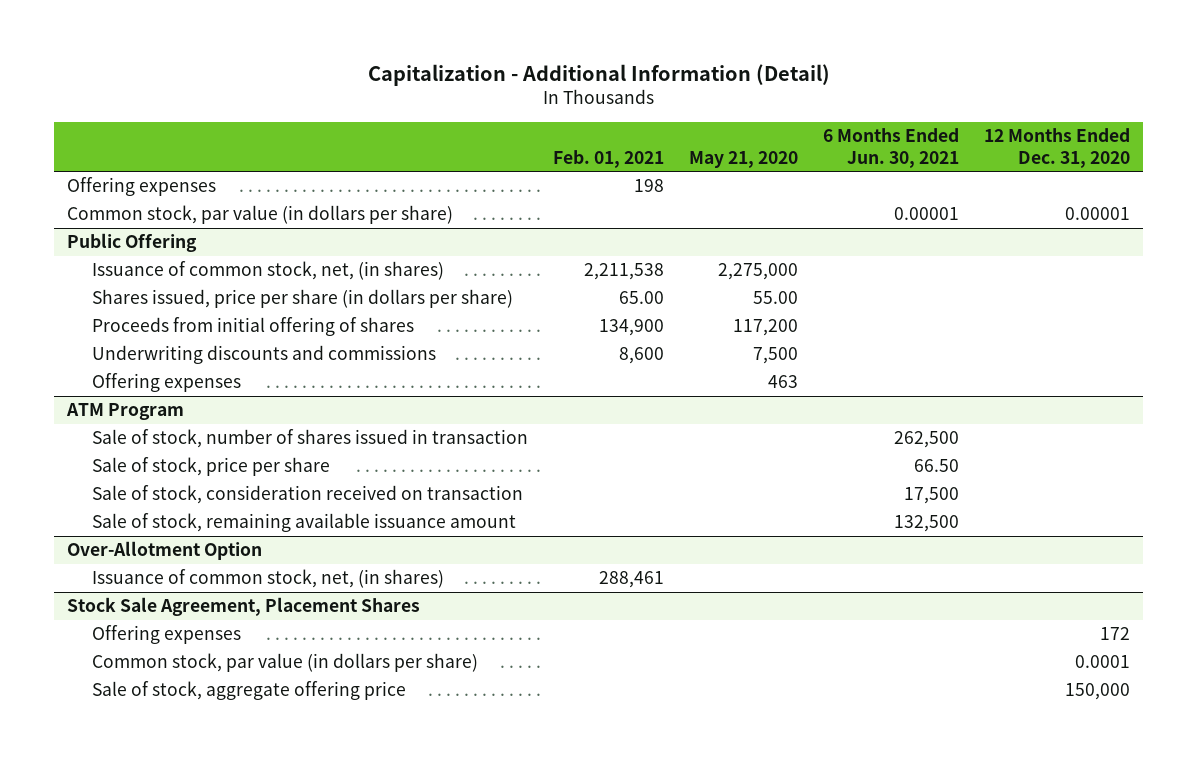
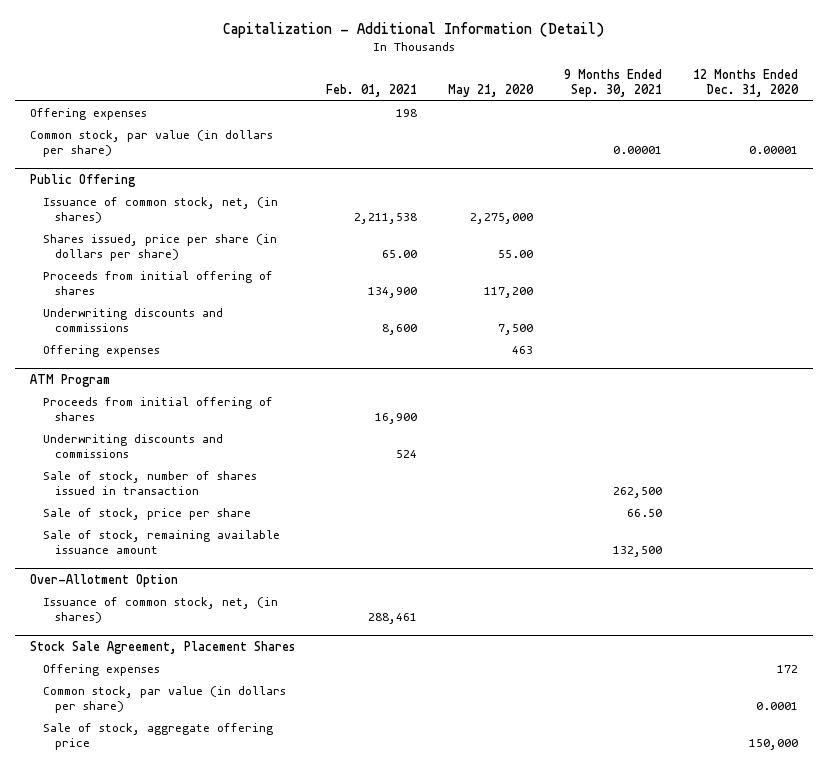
- | Feb. 01, 2021 | May 21, 2020 | 6 Months Ended Jun. 30, 2021 | 12 Months Ended Dec. 31, 2020
+ | Feb. 01, 2021 | May 21, 2020 | 9 Months Ended Sep. 30, 2021 | 12 Months Ended Dec. 31, 2020
@ ATM Program
+ Proceeds from initial offering of shares | 16,900 | | |
+ Underwriting discounts and commissions | 524 | | |
- Sale of stock, consideration received on transaction | | | 17,500 |

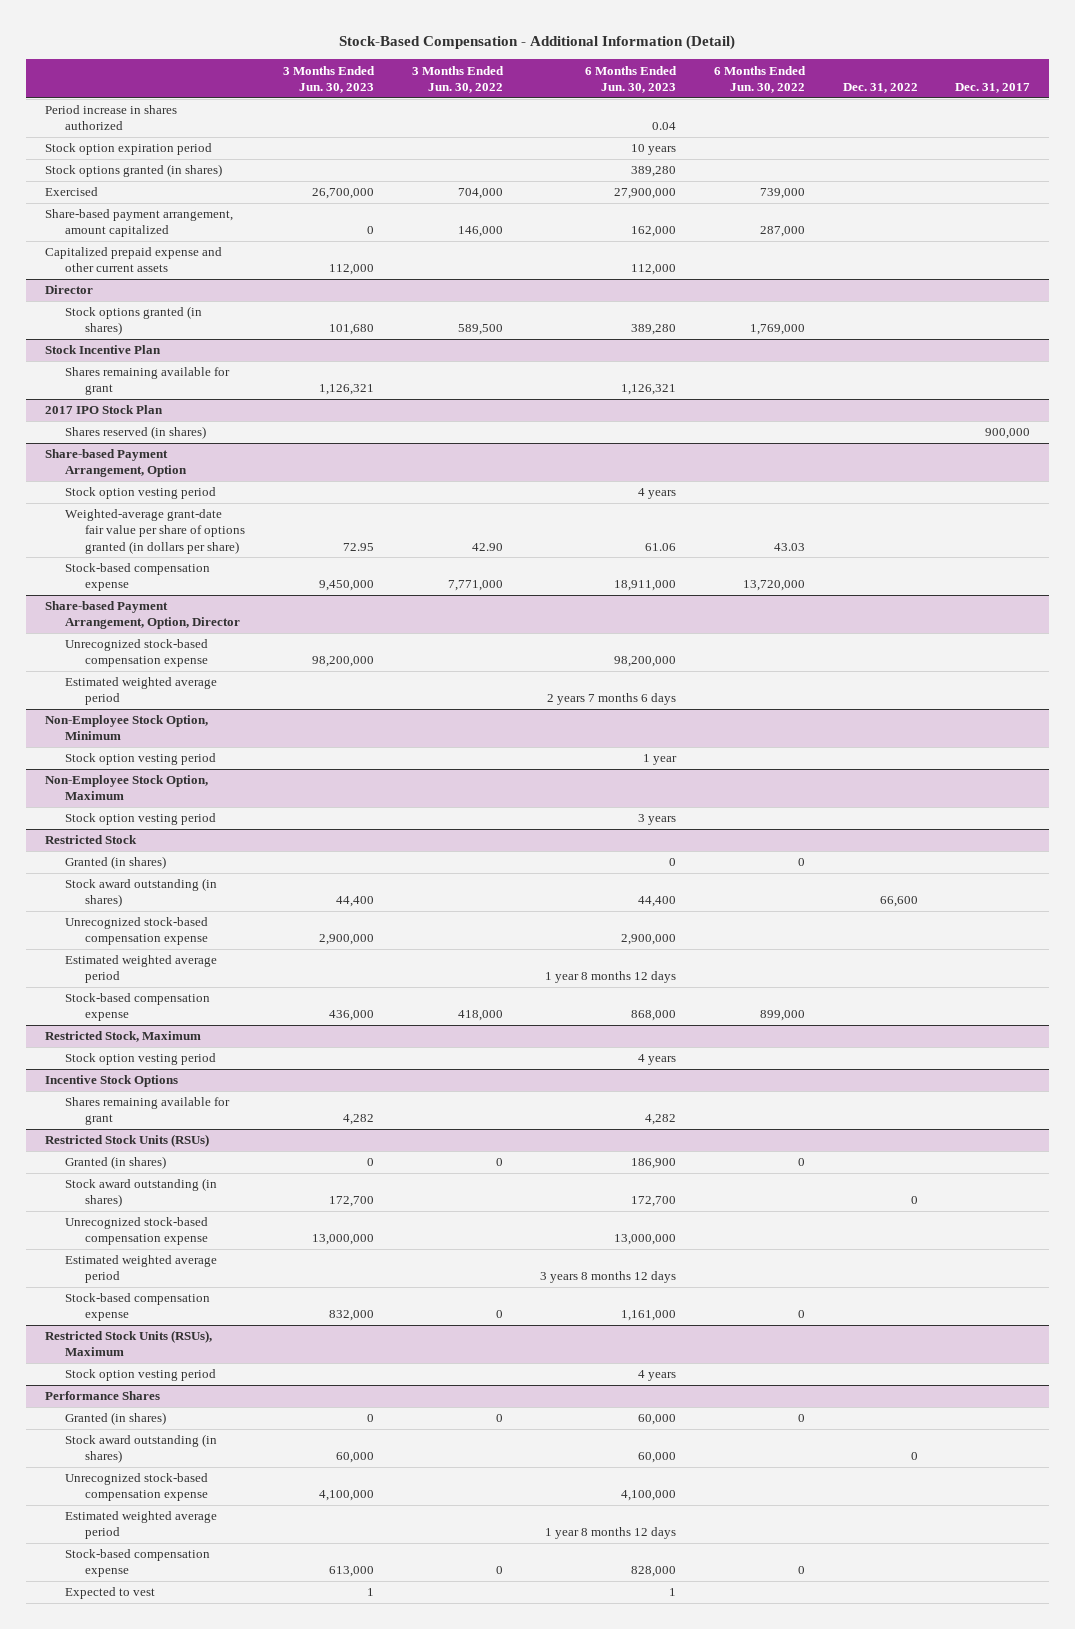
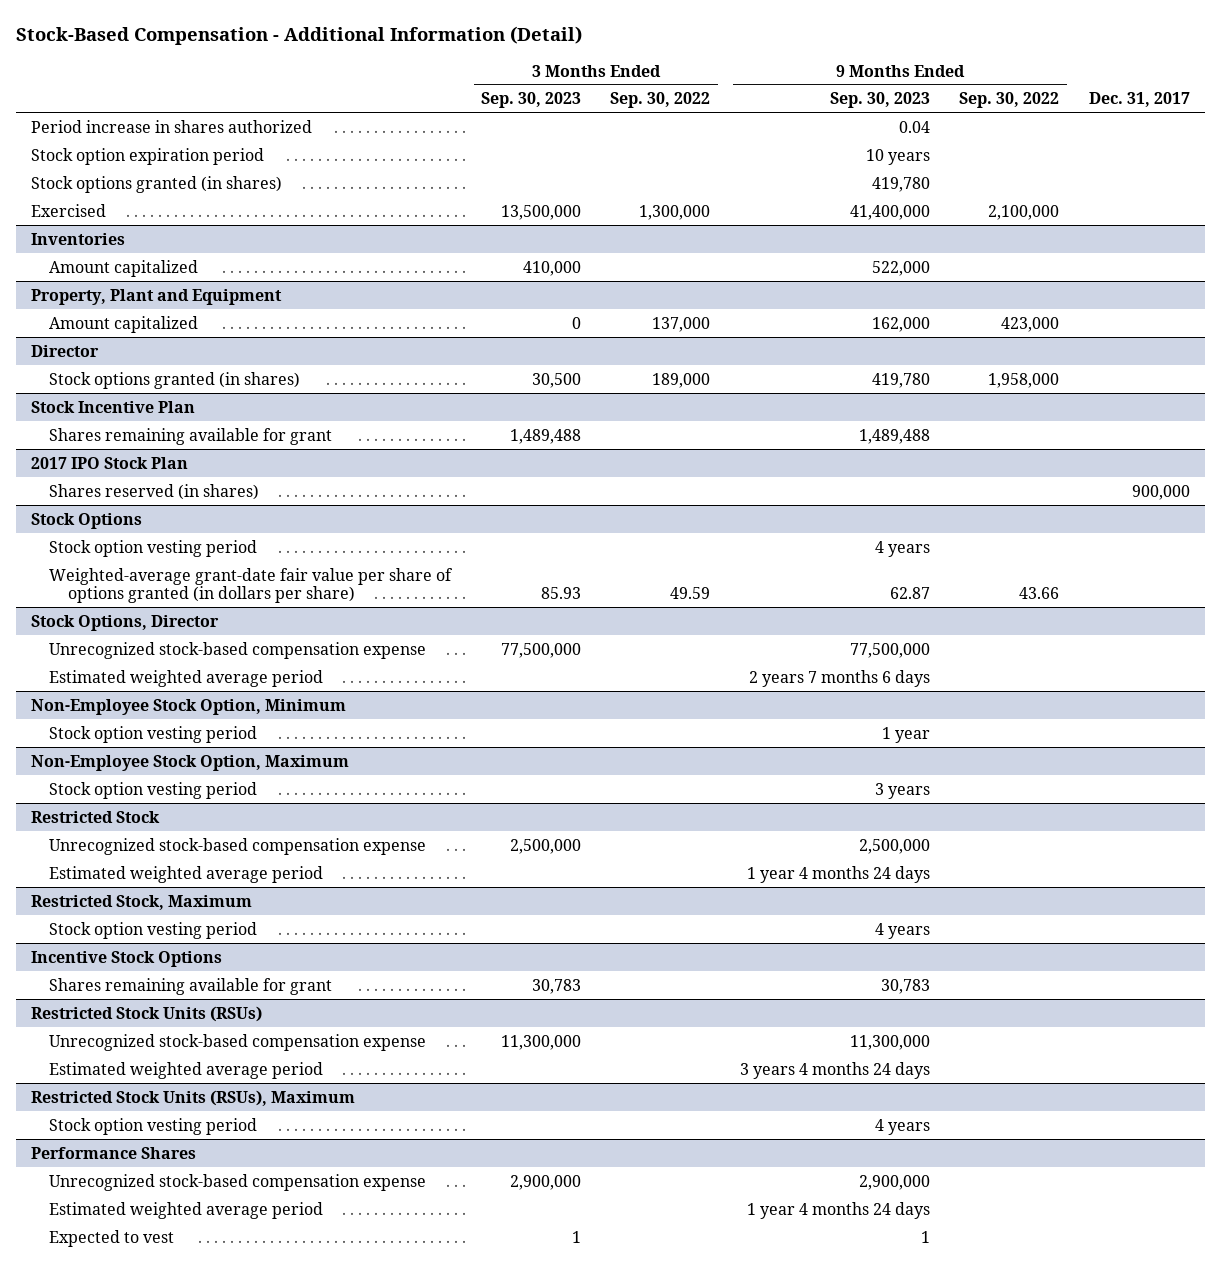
- | 3 Months Ended Jun. 30, 2023 | 3 Months Ended Jun. 30, 2022 | 6 Months Ended Jun. 30, 2023 | 6 Months Ended Jun. 30, 2022 | Dec. 31, 2022 | Dec. 31, 2017
+ | 3 Months Ended Sep. 30, 2023 | 3 Months Ended Sep. 30, 2022 | 9 Months Ended Sep. 30, 2023 | 9 Months Ended Sep. 30, 2022 | Dec. 31, 2017
- Share-based payment arrangement, amount capitalized | 0 | 146,000 | 162,000 | 287,000 | |
- Capitalized prepaid expense and other current assets | 112,000 | | 112,000 | | |
+ Inventories
+ Amount capitalized | 410,000 | | 522,000 | |
+ Property, Plant and Equipment
+ Amount capitalized | 0 | 137,000 | 162,000 | 423,000 |
- Share-based Payment Arrangement, Option
+ Stock Options
- Stock-based compensation expense | 9,450,000 | 7,771,000 | 18,911,000 | 13,720,000 | |
- Share-based Payment Arrangement, Option, Director
- Unrecognized stock-based compensation expense | 98,200,000 | | 98,200,000 | | |
- Estimated weighted average period | | | 2 years 7 months 6 days | | |
+ Stock Options, Director
+ Unrecognized stock-based compensation expense | 77,500,000 | | 77,500,000 | |
+ Estimated weighted average period | | | 2 years 7 months 6 days | |
@ Restricted Stock
- Granted (in shares) | | | 0 | 0 | |
- Stock award outstanding (in shares) | 44,400 | | 44,400 | | 66,600 |
- Stock-based compensation expense | 436,000 | 418,000 | 868,000 | 899,000 | |
@ Restricted Stock Units (RSUs)
- Granted (in shares) | 0 | 0 | 186,900 | 0 | |
- Stock award outstanding (in shares) | 172,700 | | 172,700 | | 0 |
- Stock-based compensation expense | 832,000 | 0 | 1,161,000 | 0 | |
@ Performance Shares
- Granted (in shares) | 0 | 0 | 60,000 | 0 | |
- Stock award outstanding (in shares) | 60,000 | | 60,000 | | 0 |
- Stock-based compensation expense | 613,000 | 0 | 828,000 | 0 | |

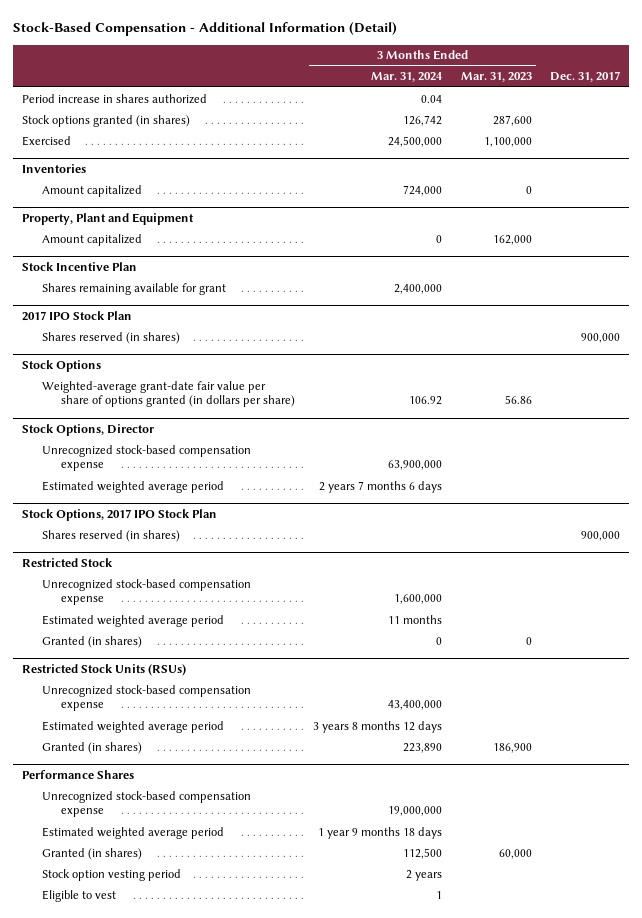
- | 3 Months Ended Sep. 30, 2023 | 3 Months Ended Sep. 30, 2022 | 9 Months Ended Sep. 30, 2023 | 9 Months Ended Sep. 30, 2022 | Dec. 31, 2017
+ | 3 Months Ended Mar. 31, 2024 | 3 Months Ended Mar. 31, 2023 | Dec. 31, 2017
- Stock option expiration period | | | 10 years | |
- Director
- Stock options granted (in shares) | 30,500 | 189,000 | 419,780 | 1,958,000 |
@ Stock Options
- Stock option vesting period | | | 4 years | |
- Non-Employee Stock Option, Minimum
- Stock option vesting period | | | 1 year | |
- Non-Employee Stock Option, Maximum
- Stock option vesting period | | | 3 years | |
+ Stock Options, 2017 IPO Stock Plan
+ Shares reserved (in shares) | | | 900,000
- Restricted Stock, Maximum
- Stock option vesting period | | | 4 years | |
- Incentive Stock Options
- Shares remaining available for grant | 30,783 | | 30,783 | |
@ Restricted Stock
+ Granted (in shares) | 0 | 0 |
- Restricted Stock Units (RSUs), Maximum
- Stock option vesting period | | | 4 years | |
@ Restricted Stock Units (RSUs)
+ Granted (in shares) | 223,890 | 186,900 |
@ Performance Shares
- Expected to vest | 1 | | 1 | |
+ Granted (in shares) | 112,500 | 60,000 |
+ Stock option vesting period | 2 years | |
+ Eligible to vest | 1 | |

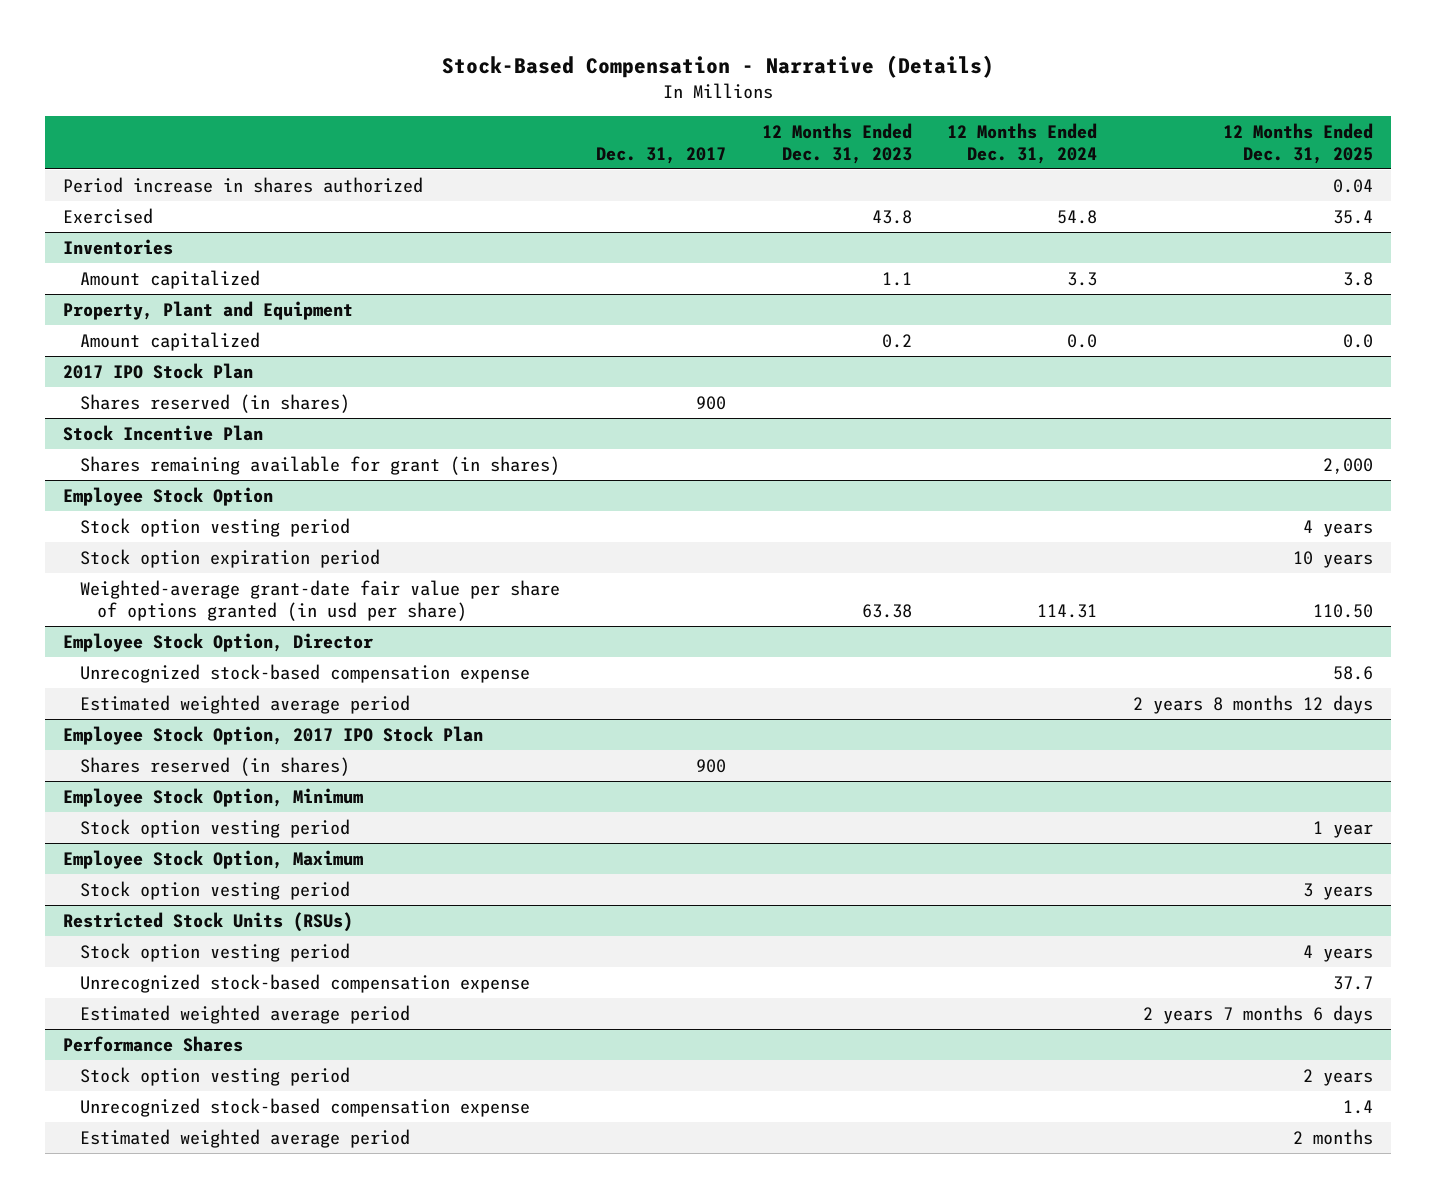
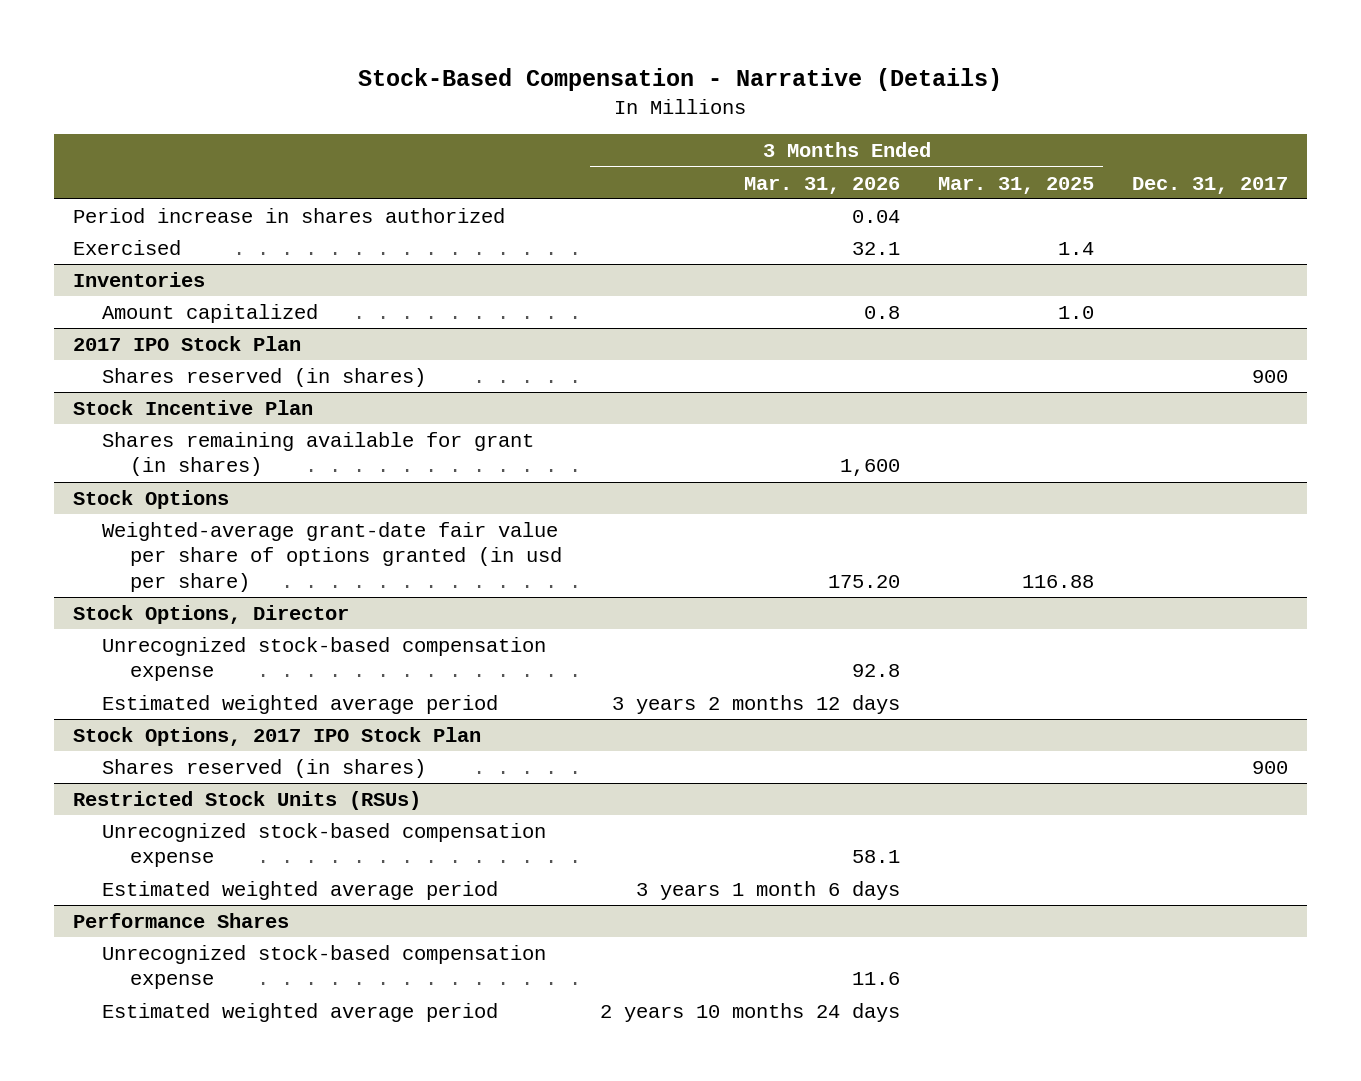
- | Dec. 31, 2017 | 12 Months Ended Dec. 31, 2023 | 12 Months Ended Dec. 31, 2024 | 12 Months Ended Dec. 31, 2025
+ | 3 Months Ended Mar. 31, 2026 | 3 Months Ended Mar. 31, 2025 | Dec. 31, 2017
- Property, Plant and Equipment
- Amount capitalized | | 0.2 | 0.0 | 0.0
- Employee Stock Option
- Stock option vesting period | | | | 4 years
- Stock option expiration period | | | | 10 years
+ Stock Options
- Employee Stock Option, Director
+ Stock Options, Director
- Employee Stock Option, 2017 IPO Stock Plan
+ Stock Options, 2017 IPO Stock Plan
- Employee Stock Option, Minimum
- Stock option vesting period | | | | 1 year
- Employee Stock Option, Maximum
- Stock option vesting period | | | | 3 years
@ Restricted Stock Units (RSUs)
- Stock option vesting period | | | | 4 years
@ Performance Shares
- Stock option vesting period | | | | 2 years

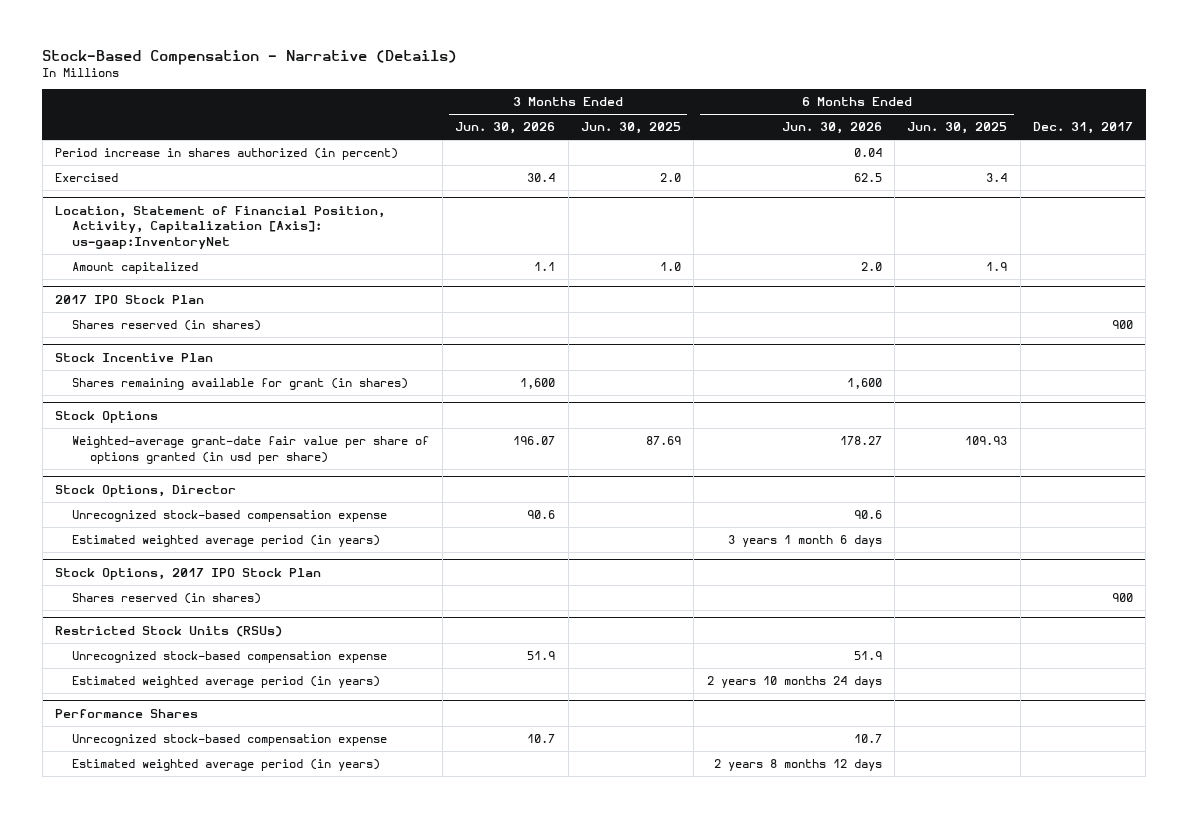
- | 3 Months Ended Mar. 31, 2026 | 3 Months Ended Mar. 31, 2025 | Dec. 31, 2017
+ | 3 Months Ended Jun. 30, 2026 | 3 Months Ended Jun. 30, 2025 | 6 Months Ended Jun. 30, 2026 | 6 Months Ended Jun. 30, 2025 | Dec. 31, 2017
- Period increase in shares authorized | 0.04 | |
+ Period increase in shares authorized (in percent) | | | 0.04 | |
- Inventories
- Amount capitalized | 0.8 | 1.0 |
+ Location, Statement of Financial Position, Activity, Capitalization [Axis]: us-gaap:InventoryNet
+ Amount capitalized | 1.1 | 1.0 | 2.0 | 1.9 |
@ Stock Options, Director
- Estimated weighted average period | 3 years 2 months 12 days | |
+ Estimated weighted average period (in years) | | | 3 years 1 month 6 days | |
@ Restricted Stock Units (RSUs)
- Estimated weighted average period | 3 years 1 month 6 days | |
+ Estimated weighted average period (in years) | | | 2 years 10 months 24 days | |
@ Performance Shares
- Estimated weighted average period | 2 years 10 months 24 days | |
+ Estimated weighted average period (in years) | | | 2 years 8 months 12 days | |

